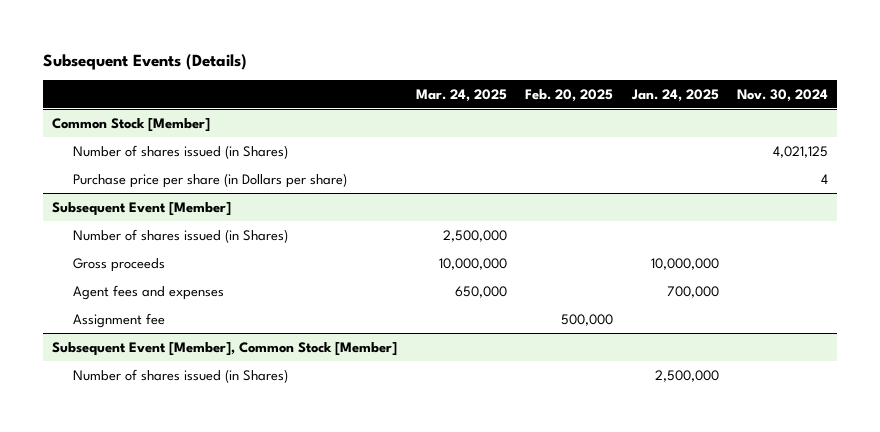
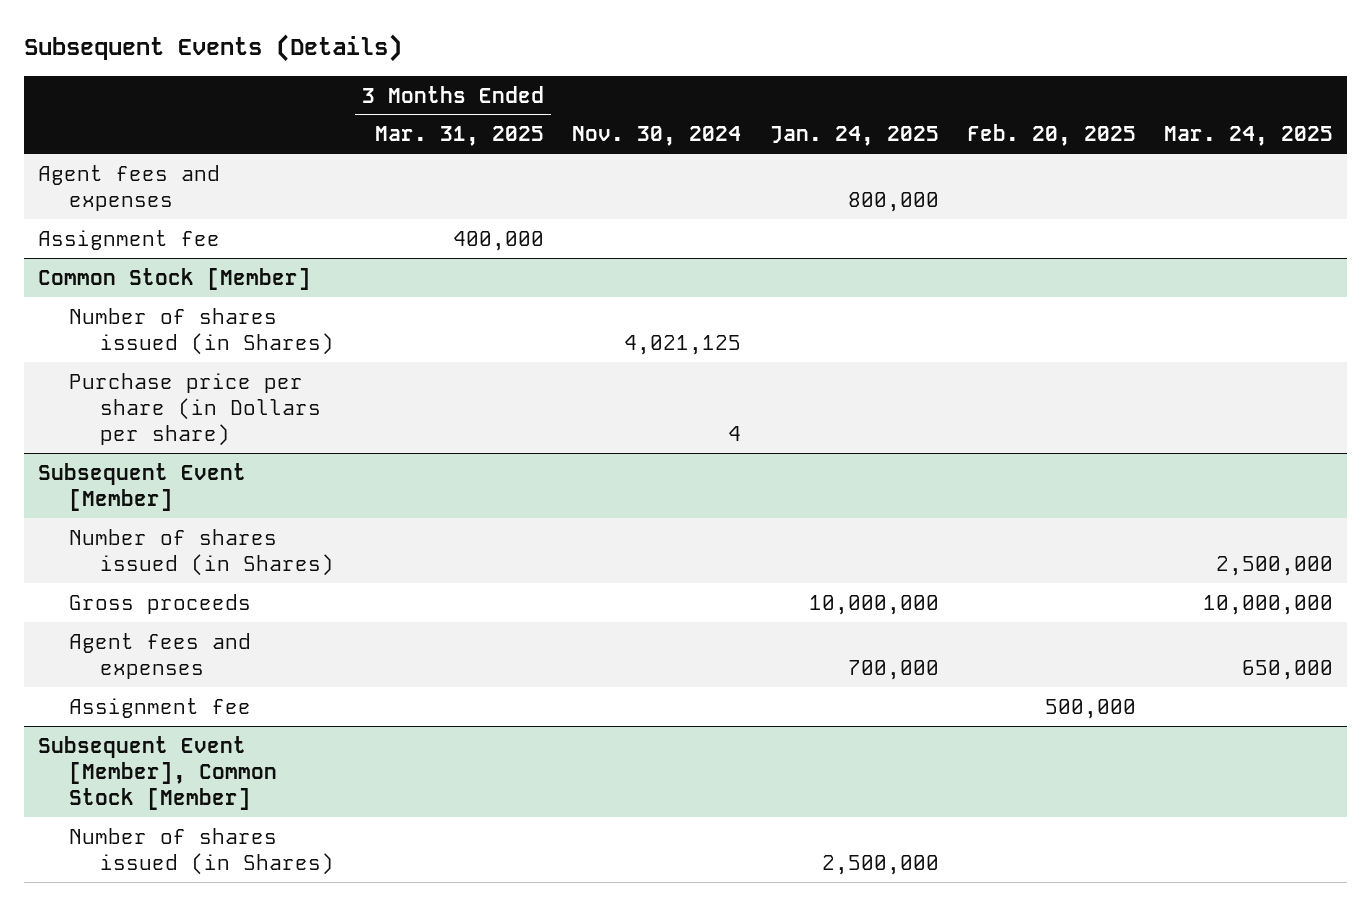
- | Mar. 24, 2025 | Feb. 20, 2025 | Jan. 24, 2025 | Nov. 30, 2024
+ | 3 Months Ended Mar. 31, 2025 | Nov. 30, 2024 | Jan. 24, 2025 | Feb. 20, 2025 | Mar. 24, 2025
+ Agent fees and expenses | | | 800,000 | |
+ Assignment fee | 400,000 | | | |

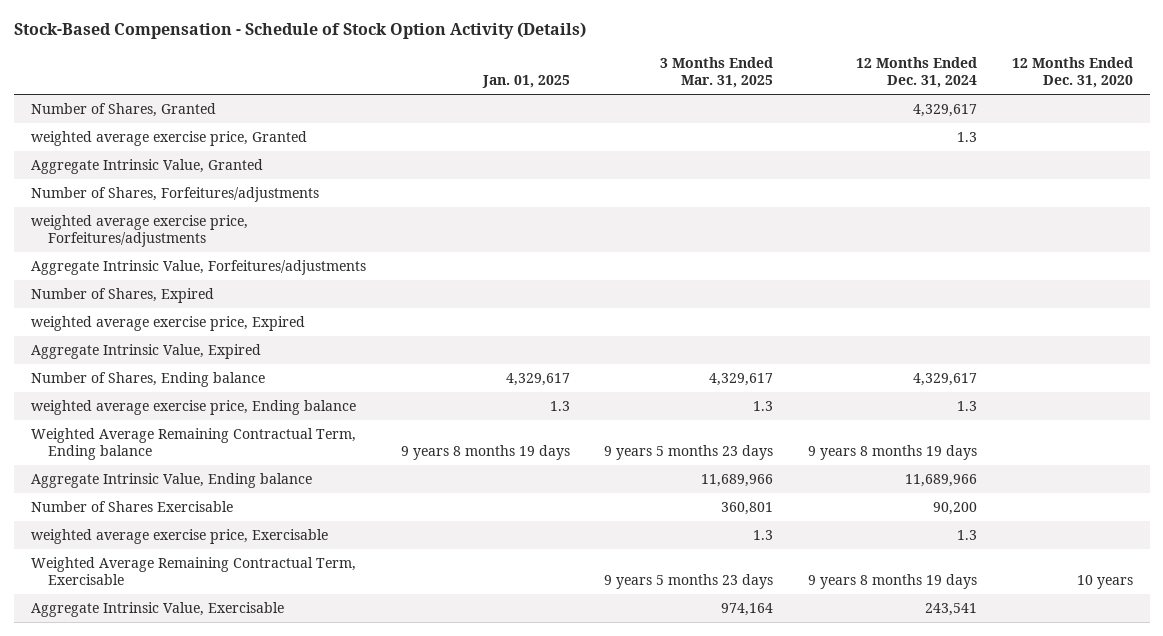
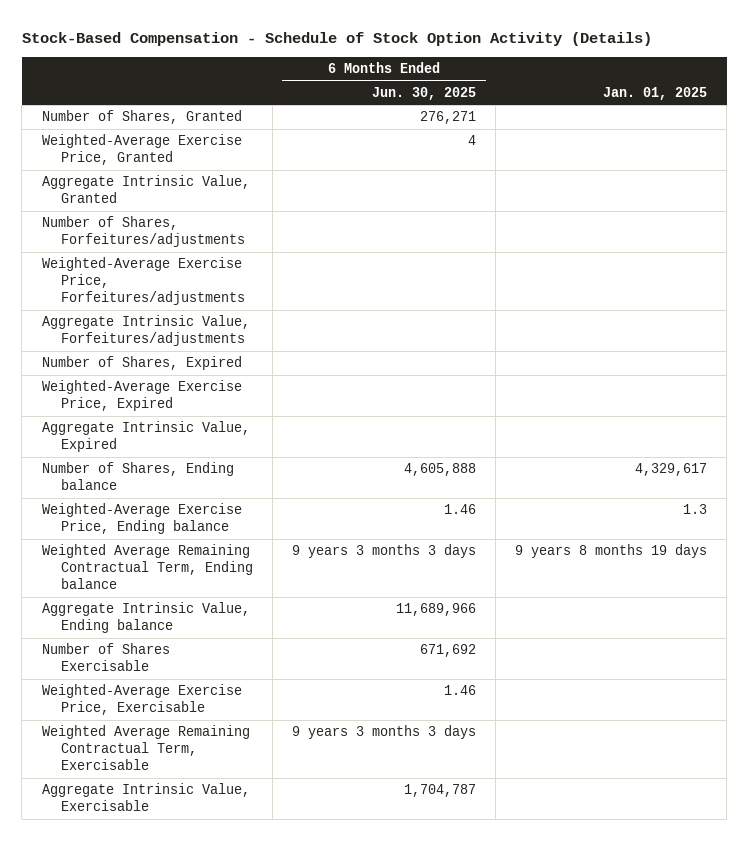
- | Jan. 01, 2025 | 3 Months Ended Mar. 31, 2025 | 12 Months Ended Dec. 31, 2024 | 12 Months Ended Dec. 31, 2020
+ | 6 Months Ended Jun. 30, 2025 | Jan. 01, 2025
- weighted average exercise price, Granted | | | 1.3 |
+ Weighted-Average Exercise Price, Granted | 4 |
- weighted average exercise price, Forfeitures/adjustments
+ Weighted-Average Exercise Price, Forfeitures/adjustments
- weighted average exercise price, Expired
+ Weighted-Average Exercise Price, Expired
- weighted average exercise price, Ending balance | 1.3 | 1.3 | 1.3 |
+ Weighted-Average Exercise Price, Ending balance | 1.46 | 1.3
- weighted average exercise price, Exercisable | | 1.3 | 1.3 |
+ Weighted-Average Exercise Price, Exercisable | 1.46 |

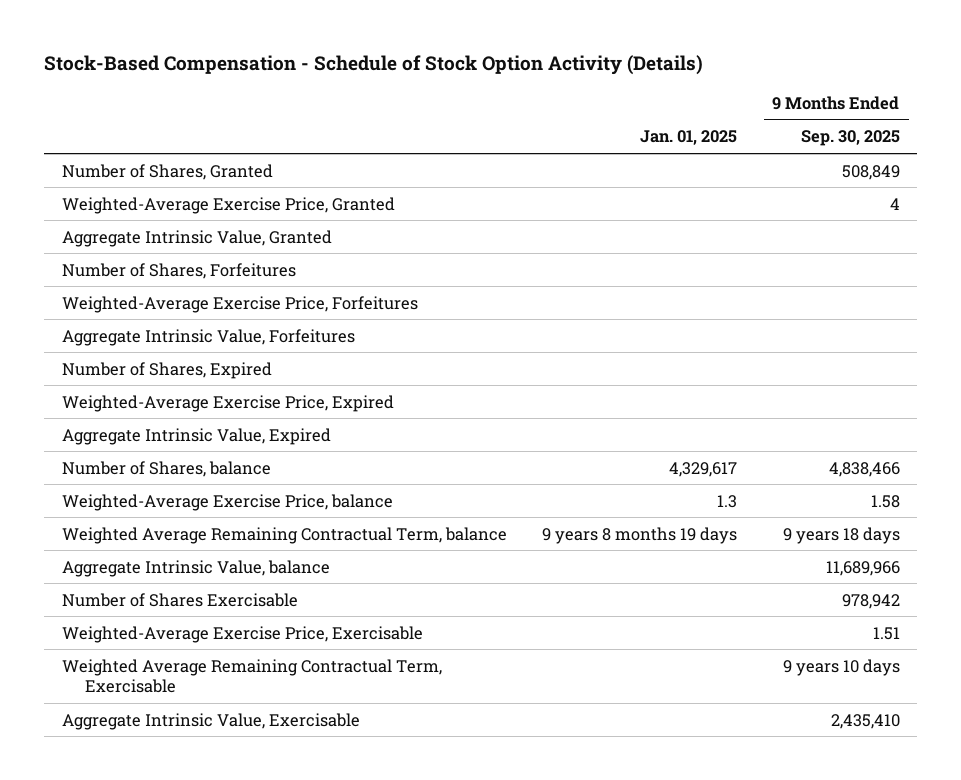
- | 6 Months Ended Jun. 30, 2025 | Jan. 01, 2025
+ | Jan. 01, 2025 | 9 Months Ended Sep. 30, 2025
- Number of Shares, Forfeitures/adjustments
- Weighted-Average Exercise Price, Forfeitures/adjustments
- Aggregate Intrinsic Value, Forfeitures/adjustments
+ Number of Shares, Forfeitures
+ Weighted-Average Exercise Price, Forfeitures
+ Aggregate Intrinsic Value, Forfeitures
- Number of Shares, Ending balance | 4,605,888 | 4,329,617
- Weighted-Average Exercise Price, Ending balance | 1.46 | 1.3
- Weighted Average Remaining Contractual Term, Ending balance | 9 years 3 months 3 days | 9 years 8 months 19 days
- Aggregate Intrinsic Value, Ending balance | 11,689,966 |
+ Number of Shares, balance | 4,329,617 | 4,838,466
+ Weighted-Average Exercise Price, balance | 1.3 | 1.58
+ Weighted Average Remaining Contractual Term, balance | 9 years 8 months 19 days | 9 years 18 days
+ Aggregate Intrinsic Value, balance | | 11,689,966

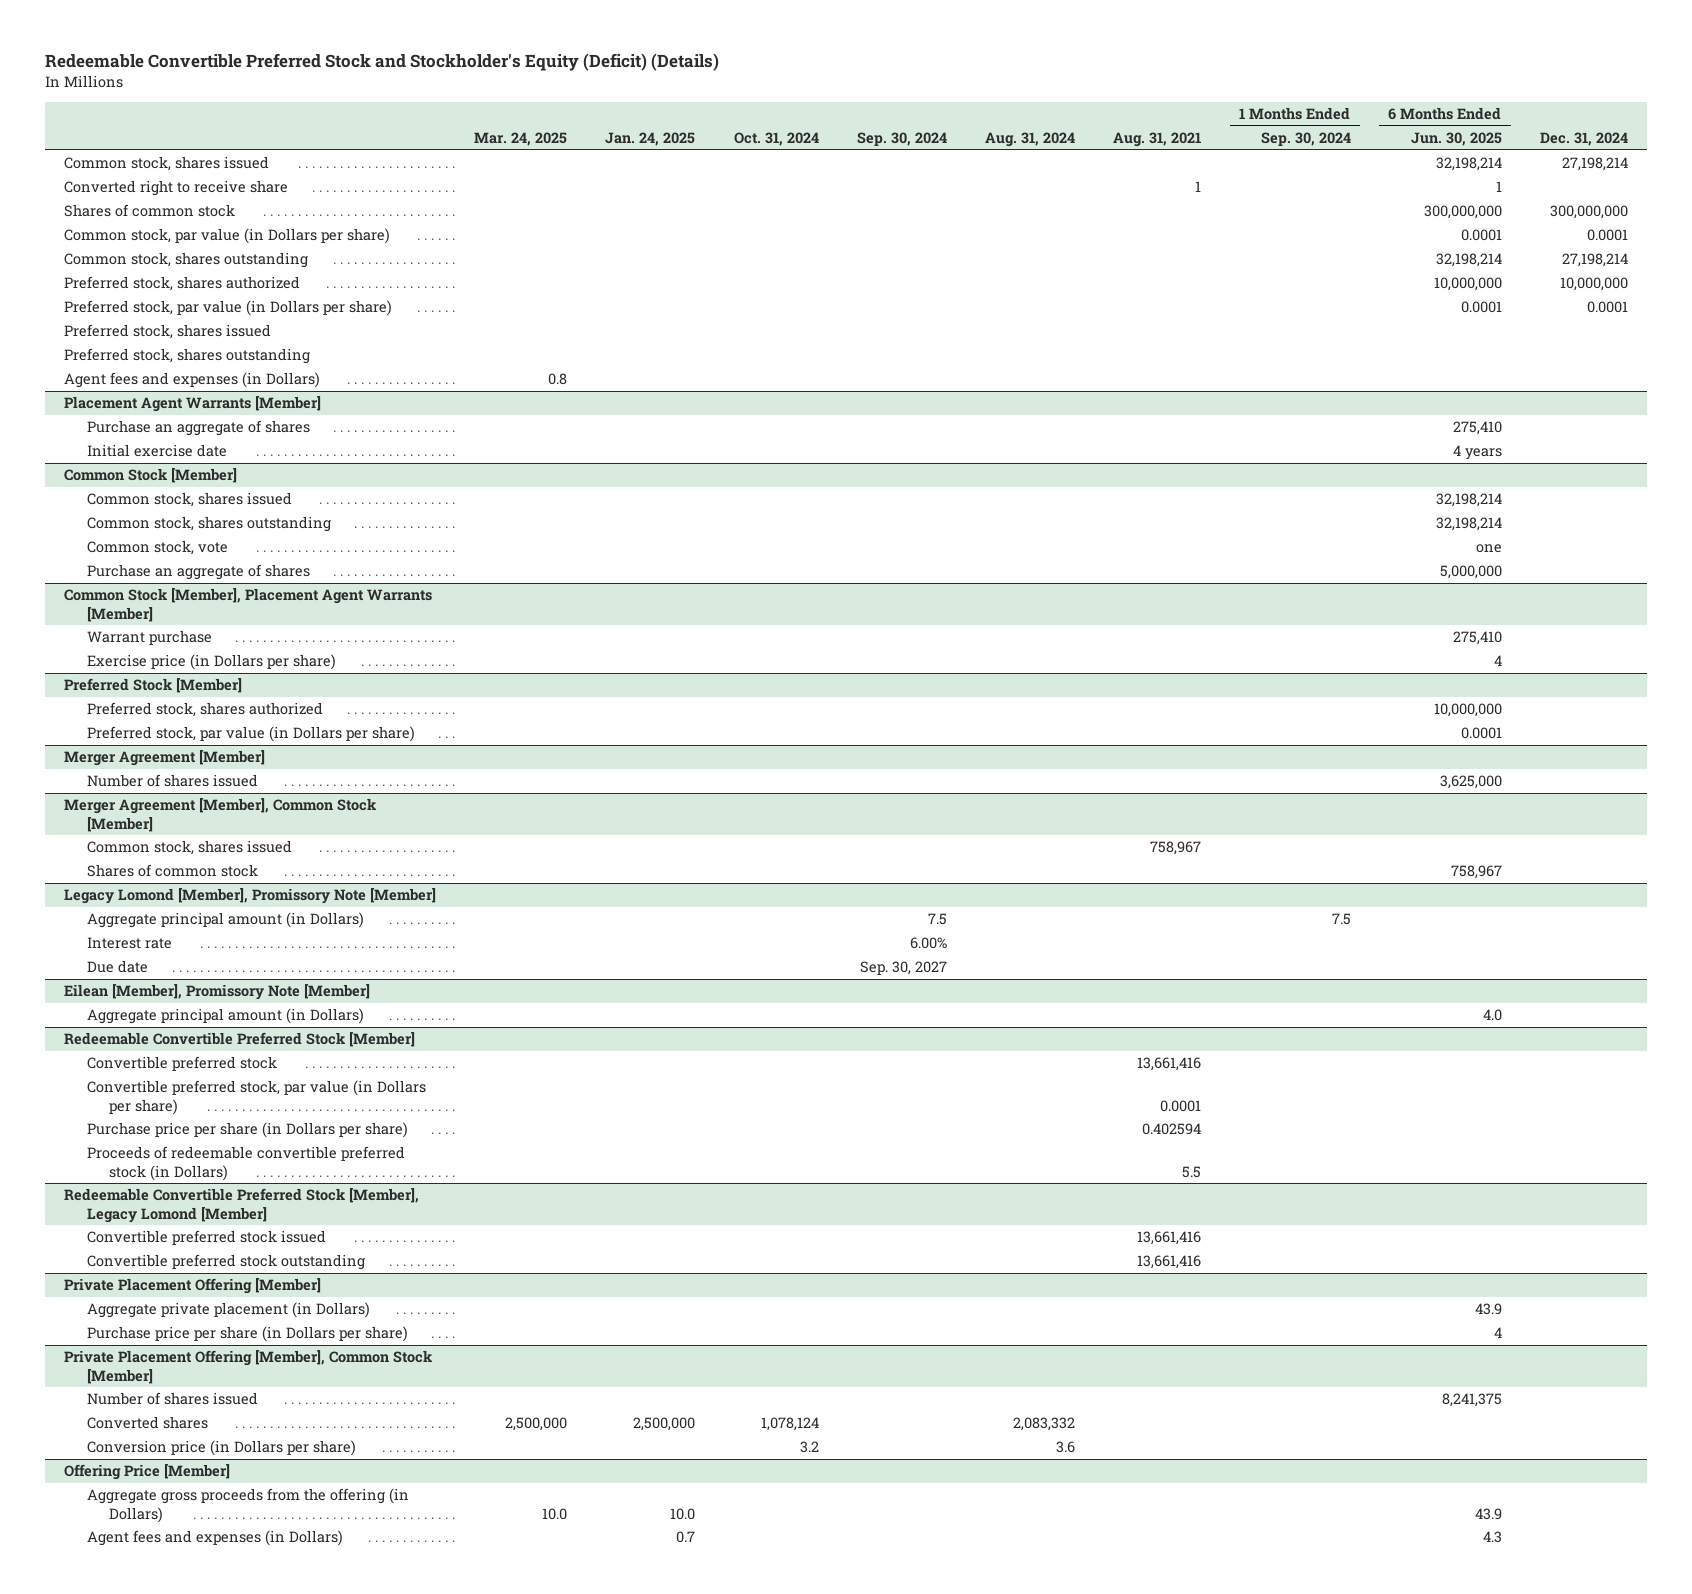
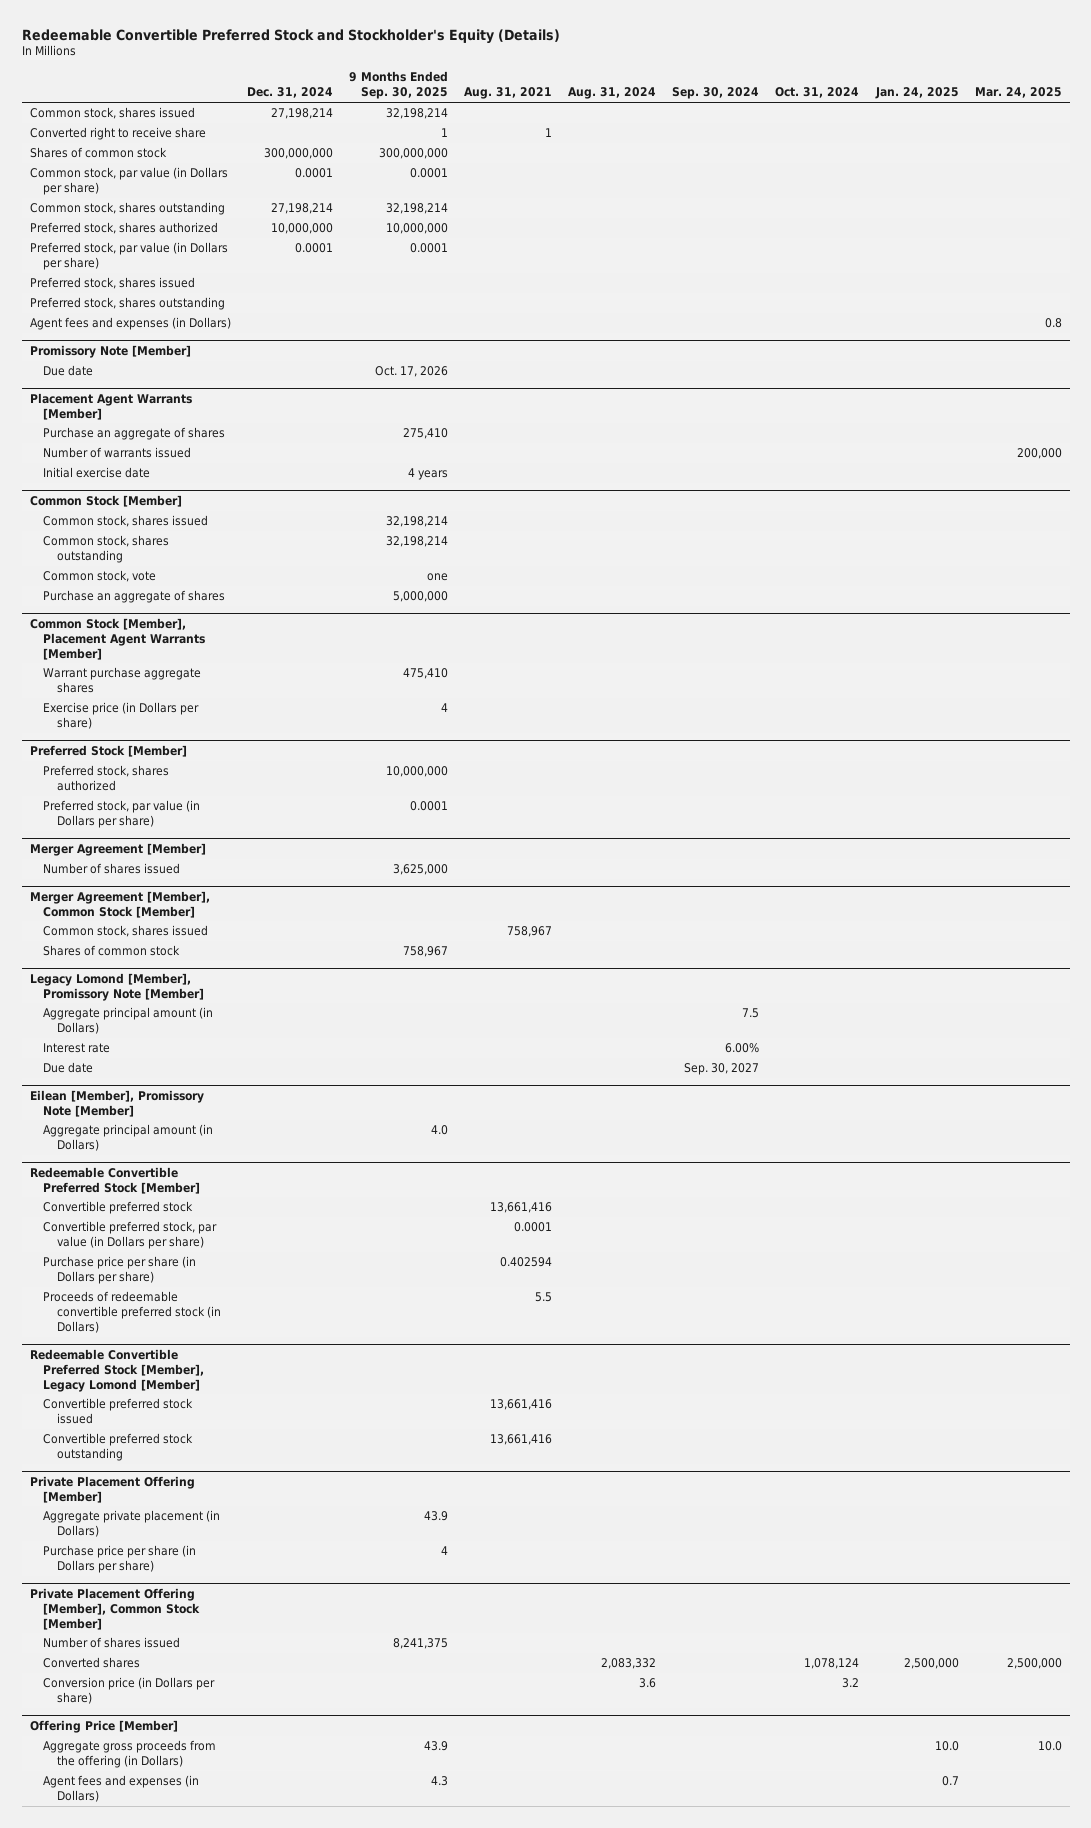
- Redeemable Convertible Preferred Stock and Stockholder's Equity (Deficit) (Details)
+ Redeemable Convertible Preferred Stock and Stockholder's Equity (Details)
- | Mar. 24, 2025 | Jan. 24, 2025 | Oct. 31, 2024 | Sep. 30, 2024 | Aug. 31, 2024 | Aug. 31, 2021 | 1 Months Ended Sep. 30, 2024 | 6 Months Ended Jun. 30, 2025 | Dec. 31, 2024
+ | Dec. 31, 2024 | 9 Months Ended Sep. 30, 2025 | Aug. 31, 2021 | Aug. 31, 2024 | Sep. 30, 2024 | Oct. 31, 2024 | Jan. 24, 2025 | Mar. 24, 2025
+ Promissory Note [Member]
+ Due date | | Oct. 17, 2026 | | | | | |
@ Placement Agent Warrants [Member]
+ Number of warrants issued | | | | | | | | 200,000
@ Common Stock [Member], Placement Agent Warrants [Member]
- Warrant purchase | | | | | | | | 275,410 |
+ Warrant purchase aggregate shares | | 475,410 | | | | | |

